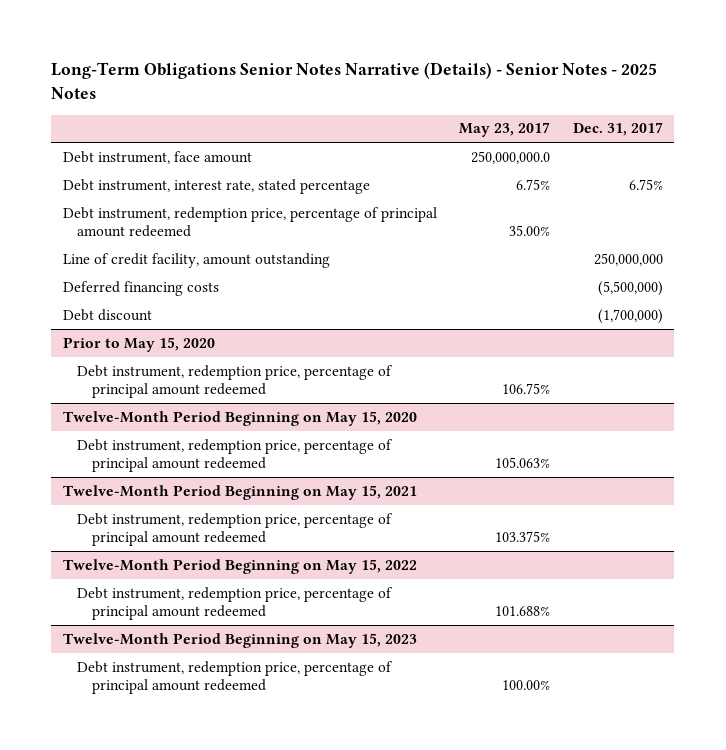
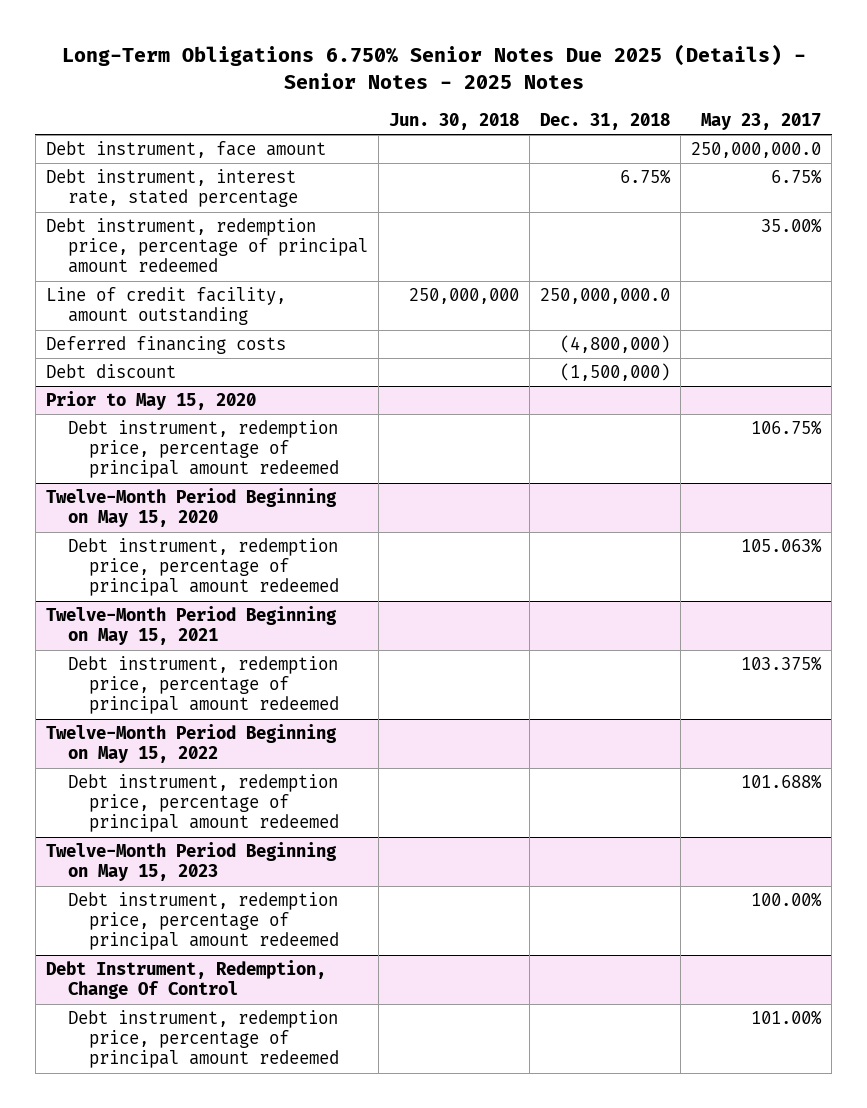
- Long-Term Obligations Senior Notes Narrative (Details) - Senior Notes - 2025 Notes
+ Long-Term Obligations 6.750% Senior Notes Due 2025 (Details) - Senior Notes - 2025 Notes
- | May 23, 2017 | Dec. 31, 2017
+ | Jun. 30, 2018 | Dec. 31, 2018 | May 23, 2017
+ Debt Instrument, Redemption, Change Of Control
+ Debt instrument, redemption price, percentage of principal amount redeemed | | | 101.00%

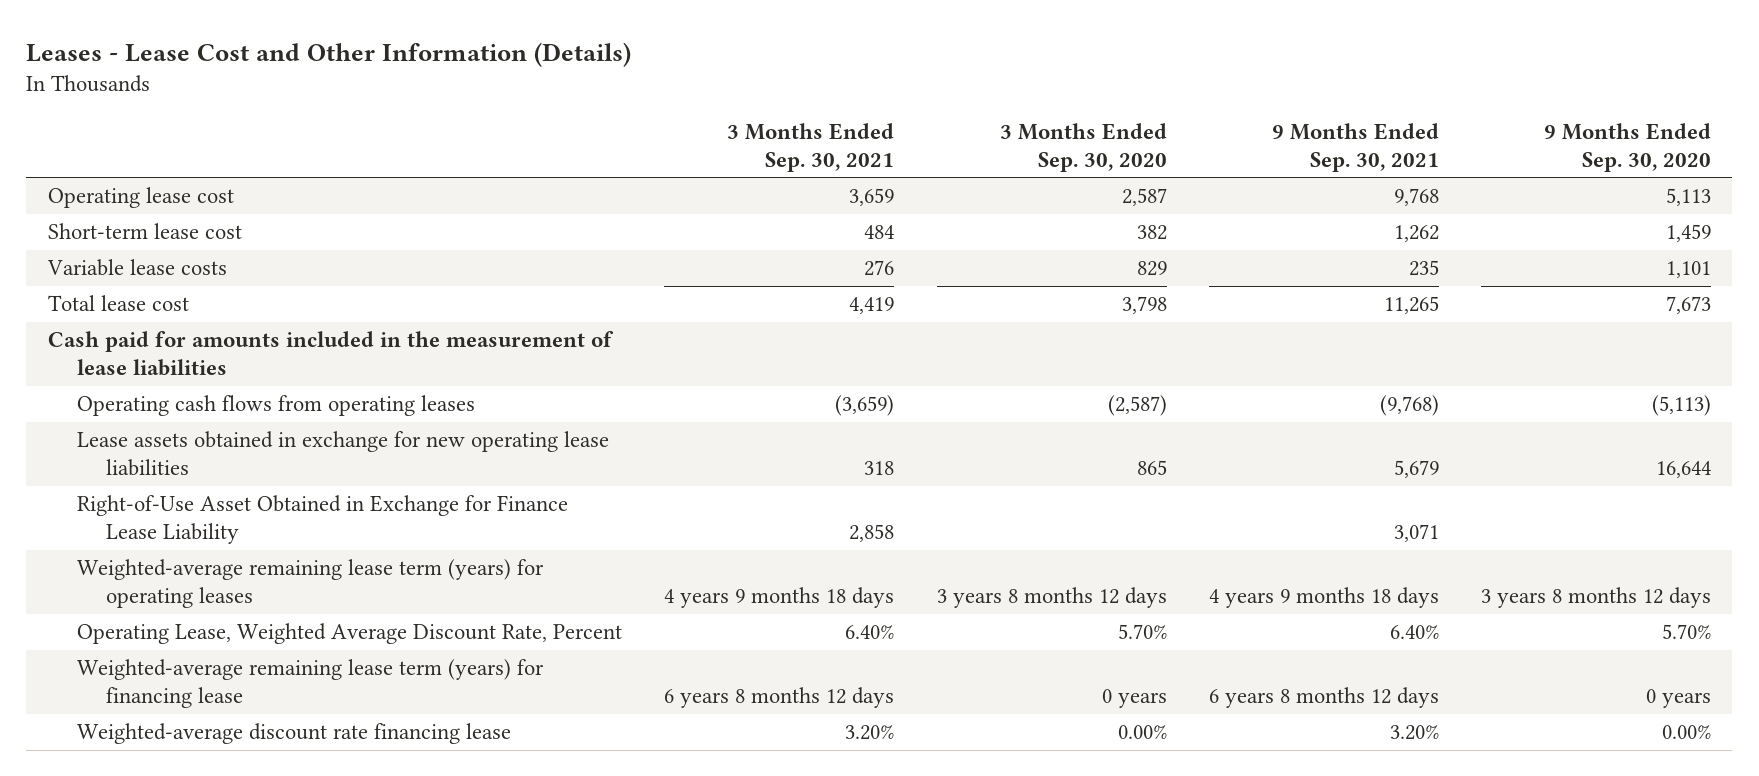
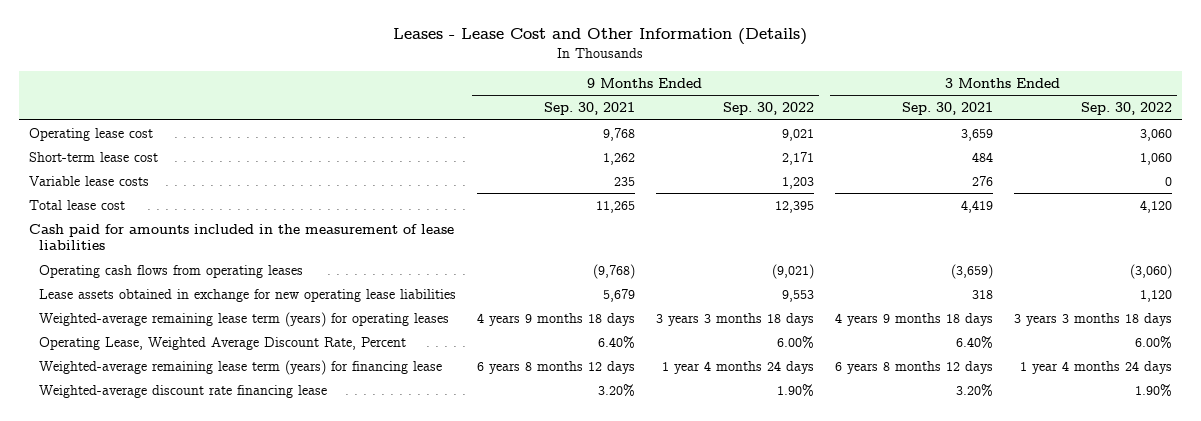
- | 3 Months Ended Sep. 30, 2021 | 3 Months Ended Sep. 30, 2020 | 9 Months Ended Sep. 30, 2021 | 9 Months Ended Sep. 30, 2020
+ | 9 Months Ended Sep. 30, 2021 | 9 Months Ended Sep. 30, 2022 | 3 Months Ended Sep. 30, 2021 | 3 Months Ended Sep. 30, 2022
- Right-of-Use Asset Obtained in Exchange for Finance Lease Liability | 2,858 | | 3,071 |

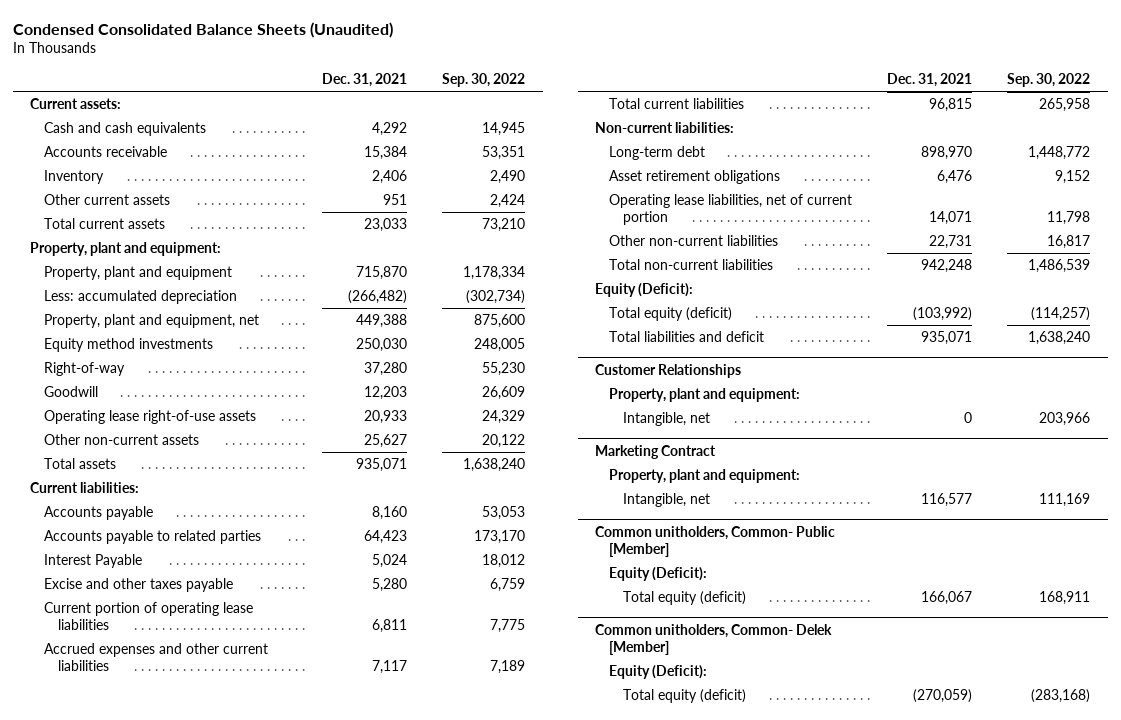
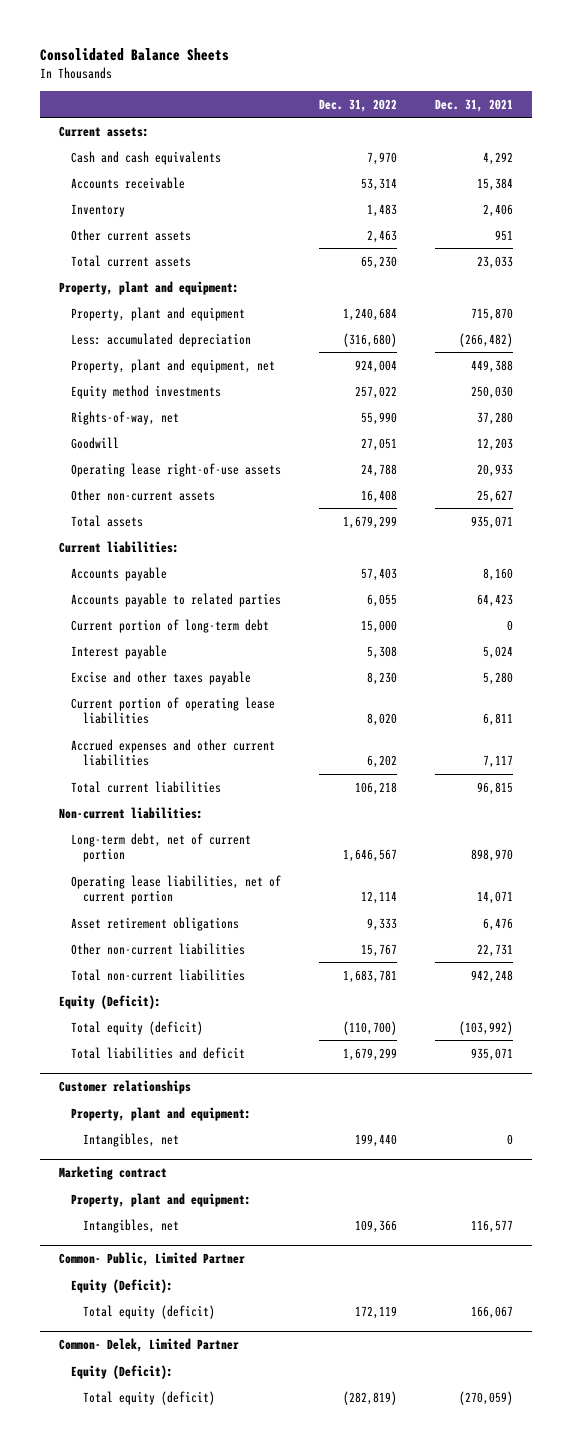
- Condensed Consolidated Balance Sheets (Unaudited)
+ Consolidated Balance Sheets
- | Dec. 31, 2021 | Sep. 30, 2022
+ | Dec. 31, 2022 | Dec. 31, 2021
- Right-of-way | 37,280 | 55,230
+ Rights-of-way, net | 55,990 | 37,280
- Interest Payable | 5,024 | 18,012
+ Current portion of long-term debt | 15,000 | 0
+ Interest payable | 5,308 | 5,024
- Long-term debt | 898,970 | 1,448,772
+ Long-term debt, net of current portion | 1,646,567 | 898,970
moved down: Asset retirement obligations | 9,333 | 6,476
- Customer Relationships
+ Customer relationships
- Intangible, net | 0 | 203,966
- Marketing Contract
+ Intangibles, net | 199,440 | 0
+ Marketing contract
- Intangible, net | 116,577 | 111,169
- Common unitholders, Common- Public [Member]
+ Intangibles, net | 109,366 | 116,577
+ Common- Public, Limited Partner
- Common unitholders, Common- Delek [Member]
+ Common- Delek, Limited Partner

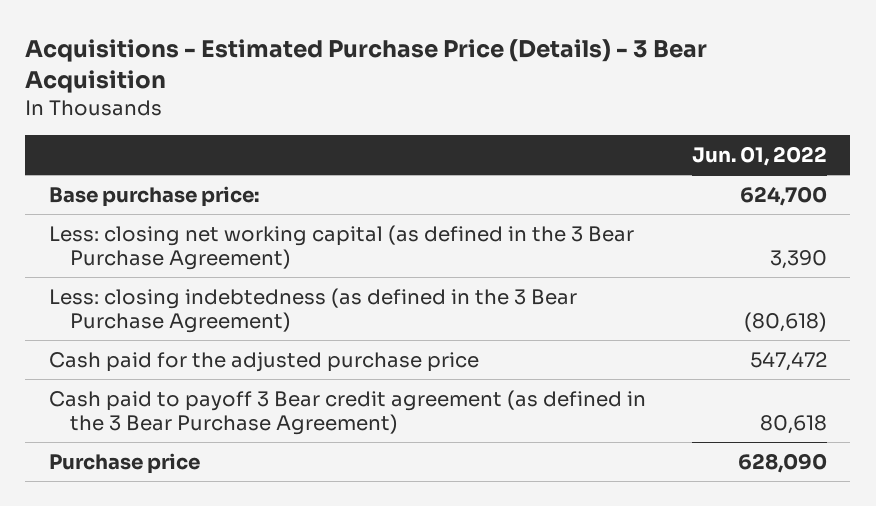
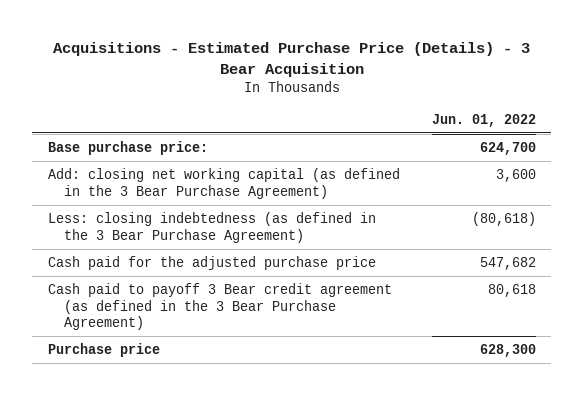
- Less: closing net working capital (as defined in the 3 Bear Purchase Agreement) | 3,390
+ Add: closing net working capital (as defined in the 3 Bear Purchase Agreement) | 3,600
- Cash paid for the adjusted purchase price | 547,472
+ Cash paid for the adjusted purchase price | 547,682
- Purchase price | 628,090
+ Purchase price | 628,300

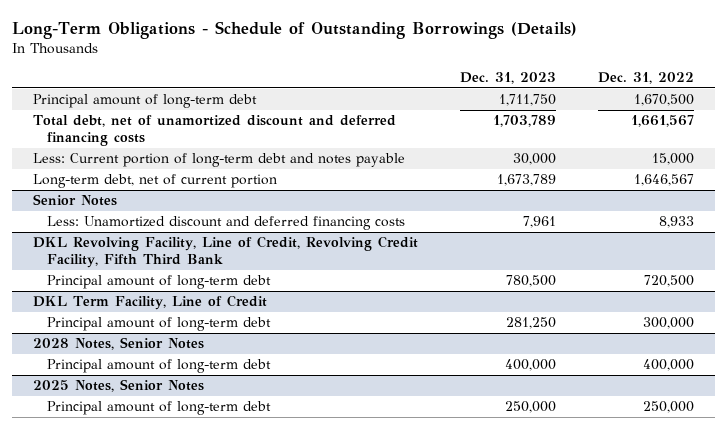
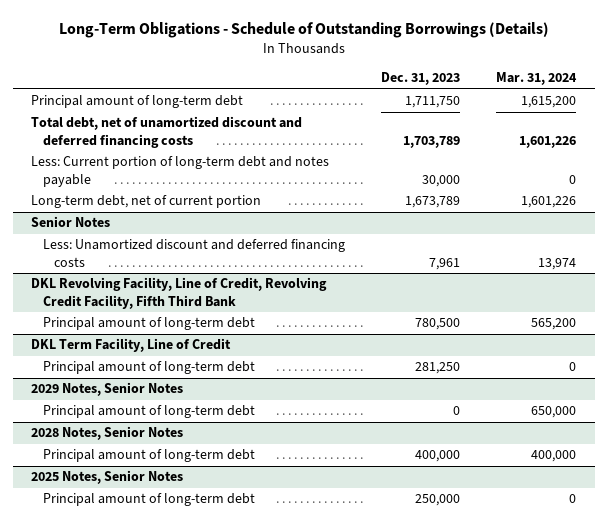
- | Dec. 31, 2023 | Dec. 31, 2022
+ | Dec. 31, 2023 | Mar. 31, 2024
+ 2029 Notes, Senior Notes
+ Principal amount of long-term debt | 0 | 650,000

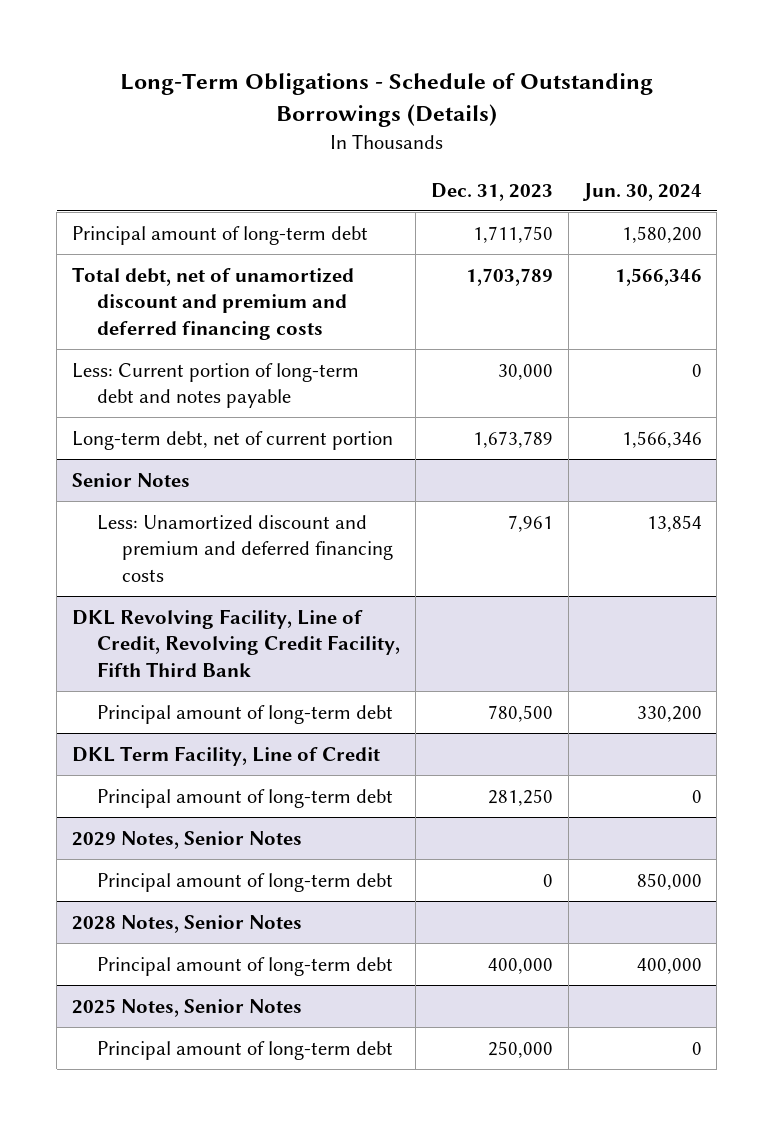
- | Dec. 31, 2023 | Mar. 31, 2024
+ | Dec. 31, 2023 | Jun. 30, 2024
- Total debt, net of unamortized discount and deferred financing costs | 1,703,789 | 1,601,226
+ Total debt, net of unamortized discount and premium and deferred financing costs | 1,703,789 | 1,566,346
@ Senior Notes
- Less: Unamortized discount and deferred financing costs | 7,961 | 13,974
+ Less: Unamortized discount and premium and deferred financing costs | 7,961 | 13,854

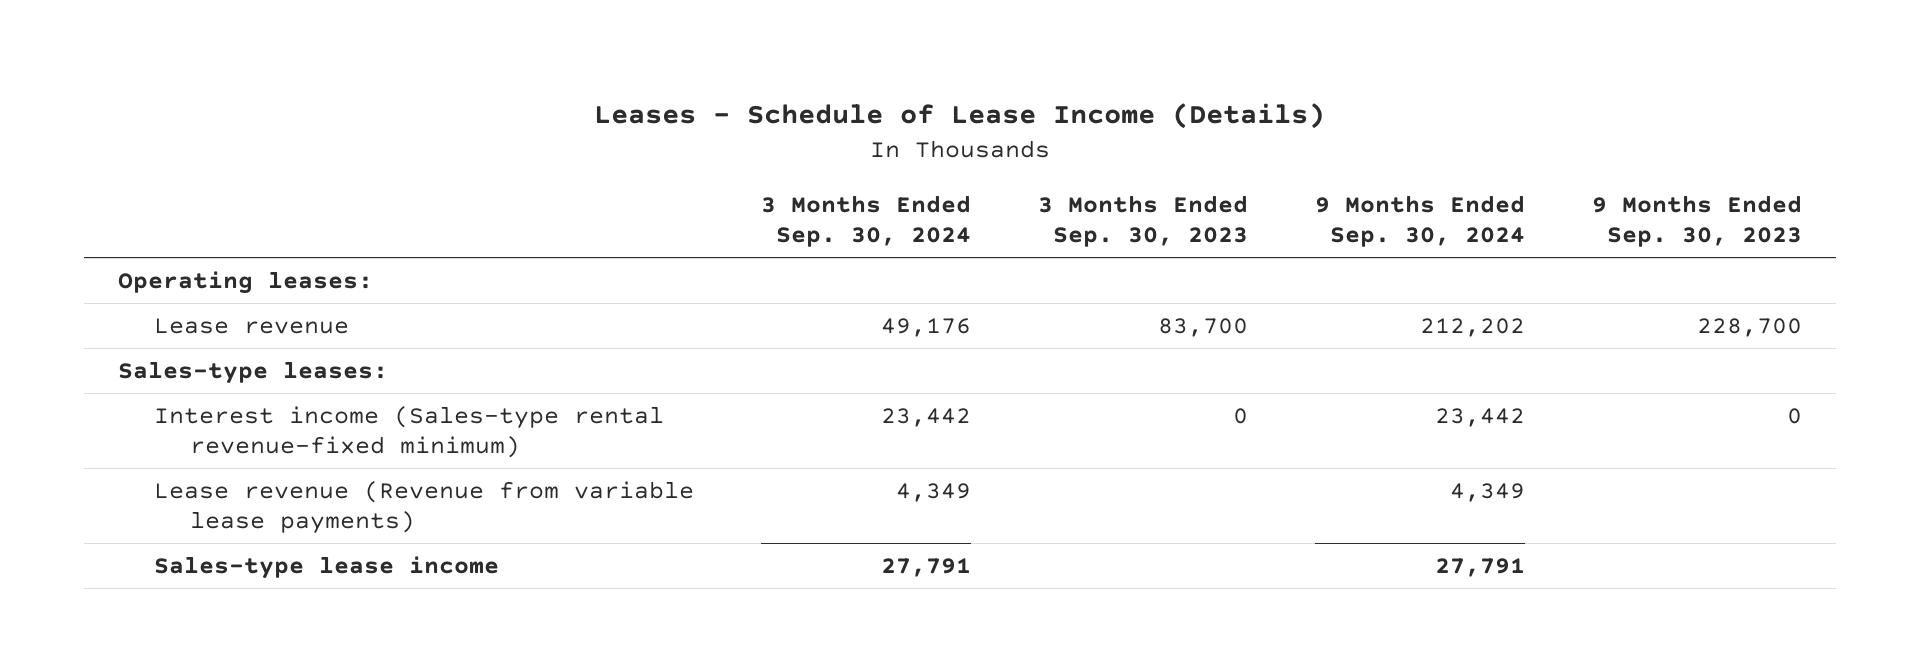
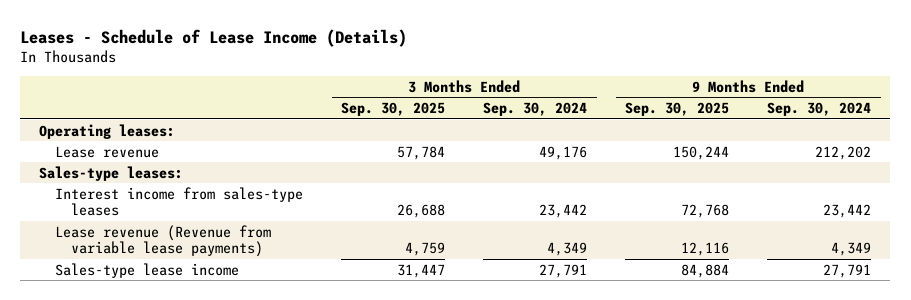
- | 3 Months Ended Sep. 30, 2024 | 3 Months Ended Sep. 30, 2023 | 9 Months Ended Sep. 30, 2024 | 9 Months Ended Sep. 30, 2023
+ | 3 Months Ended Sep. 30, 2025 | 3 Months Ended Sep. 30, 2024 | 9 Months Ended Sep. 30, 2025 | 9 Months Ended Sep. 30, 2024
- Interest income (Sales-type rental revenue-fixed minimum) | 23,442 | 0 | 23,442 | 0
+ Interest income from sales-type leases | 26,688 | 23,442 | 72,768 | 23,442

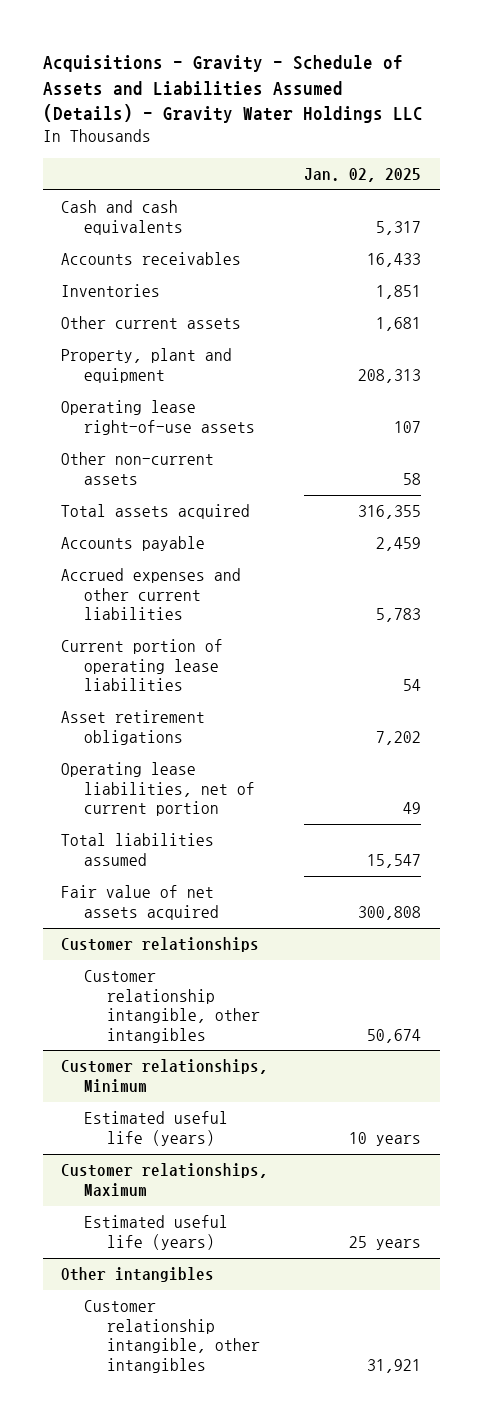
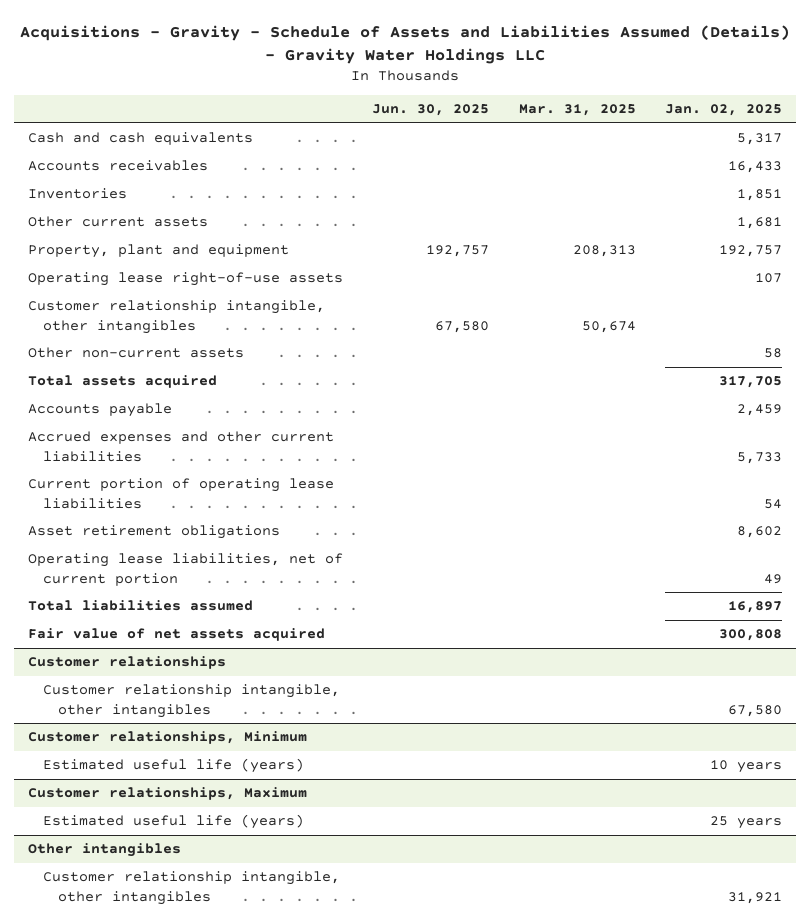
- | Jan. 02, 2025
+ | Jun. 30, 2025 | Mar. 31, 2025 | Jan. 02, 2025
- Property, plant and equipment | 208,313
+ Property, plant and equipment | 192,757 | 208,313 | 192,757
+ Customer relationship intangible, other intangibles | 67,580 | 50,674 |
- Total assets acquired | 316,355
+ Total assets acquired | | | 317,705
- Accrued expenses and other current liabilities | 5,783
+ Accrued expenses and other current liabilities | | | 5,733
- Asset retirement obligations | 7,202
+ Asset retirement obligations | | | 8,602
- Total liabilities assumed | 15,547
+ Total liabilities assumed | | | 16,897
@ Customer relationships
- Customer relationship intangible, other intangibles | 50,674
+ Customer relationship intangible, other intangibles | | | 67,580

